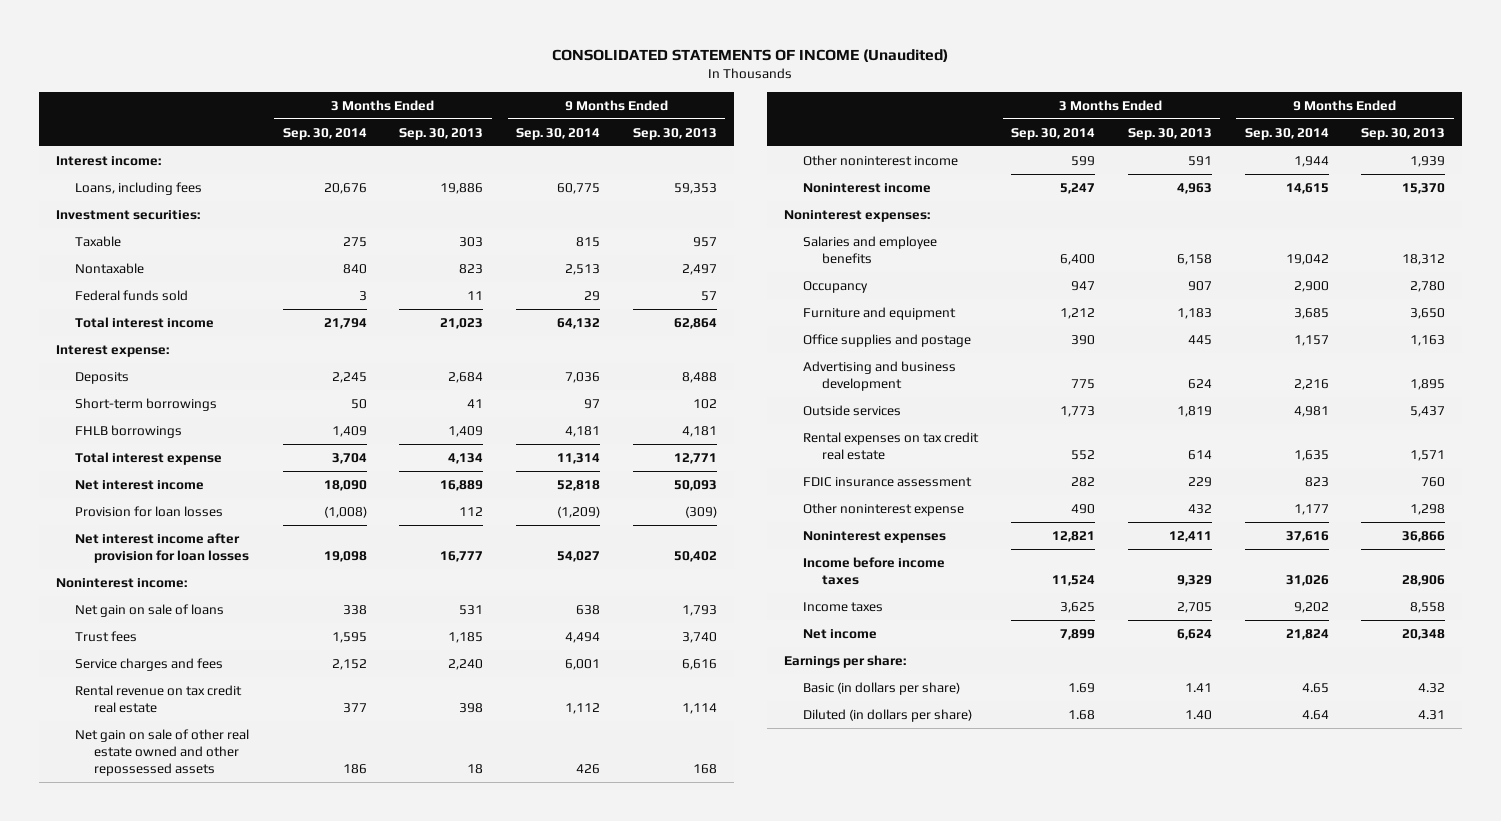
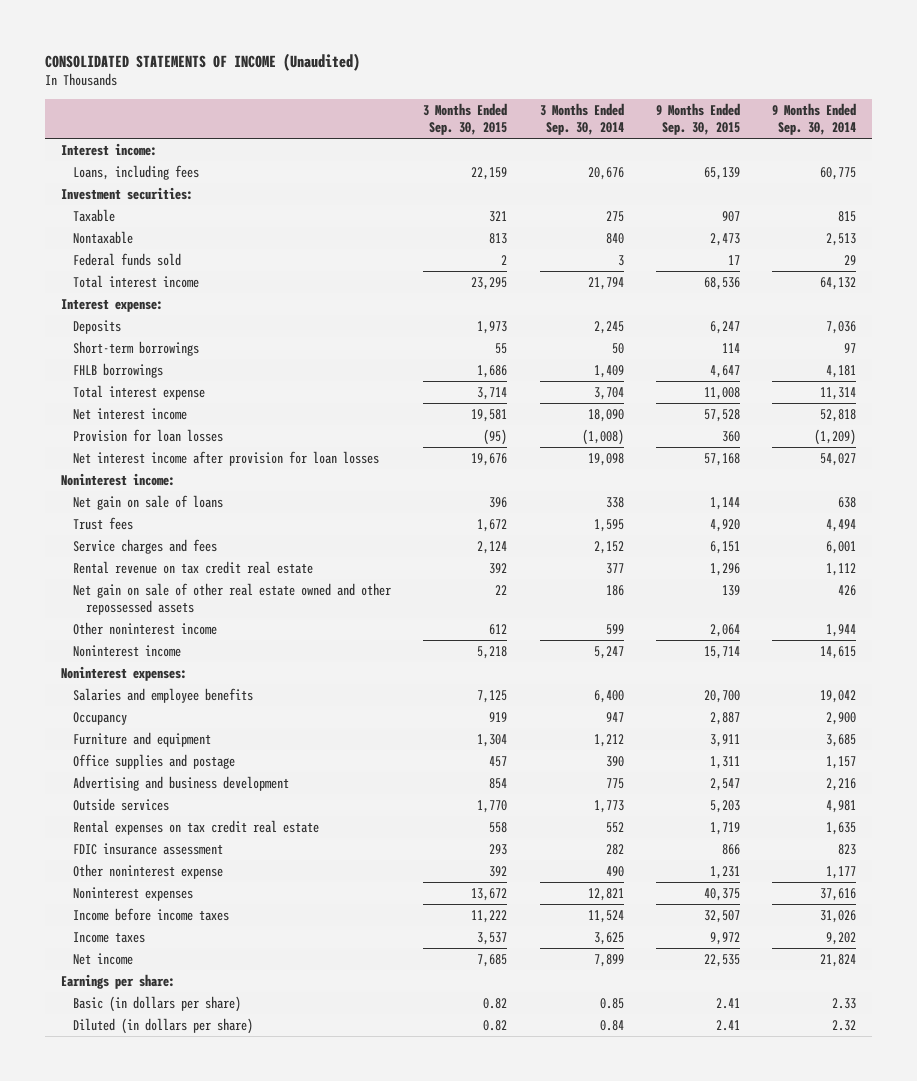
- | 3 Months Ended Sep. 30, 2014 | 3 Months Ended Sep. 30, 2013 | 9 Months Ended Sep. 30, 2014 | 9 Months Ended Sep. 30, 2013
+ | 3 Months Ended Sep. 30, 2015 | 3 Months Ended Sep. 30, 2014 | 9 Months Ended Sep. 30, 2015 | 9 Months Ended Sep. 30, 2014
- Basic (in dollars per share) | 1.69 | 1.41 | 4.65 | 4.32
- Diluted (in dollars per share) | 1.68 | 1.40 | 4.64 | 4.31
+ Basic (in dollars per share) | 0.82 | 0.85 | 2.41 | 2.33
+ Diluted (in dollars per share) | 0.82 | 0.84 | 2.41 | 2.32

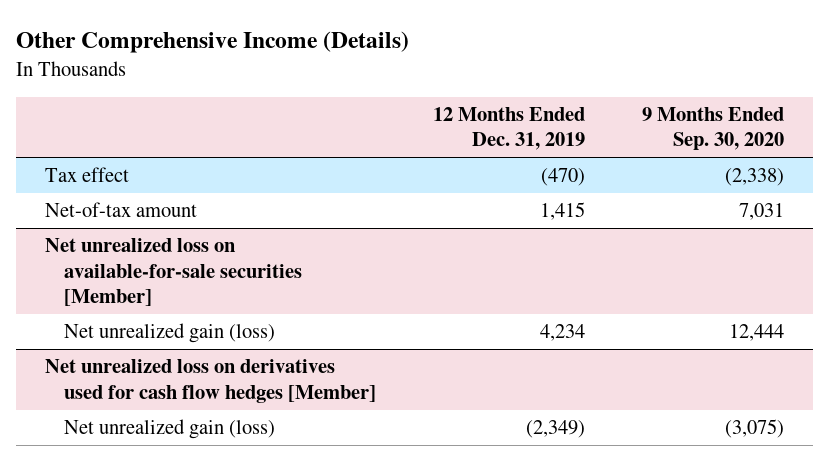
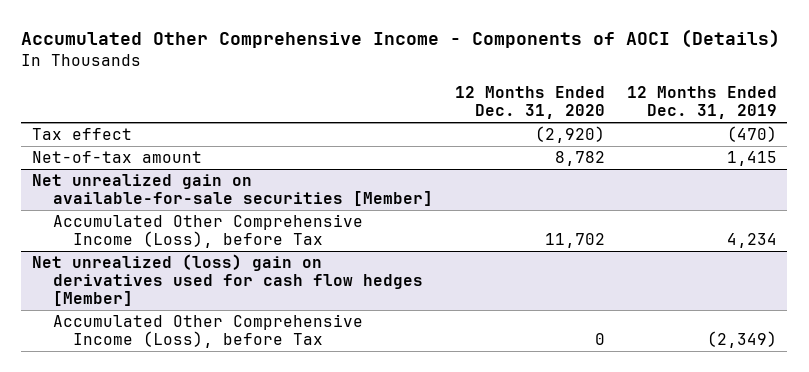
- Other Comprehensive Income (Details)
+ Accumulated Other Comprehensive Income - Components of AOCI (Details)
- | 12 Months Ended Dec. 31, 2019 | 9 Months Ended Sep. 30, 2020
+ | 12 Months Ended Dec. 31, 2020 | 12 Months Ended Dec. 31, 2019
- Net unrealized loss on available-for-sale securities [Member]
- Net unrealized gain (loss) | 4,234 | 12,444
- Net unrealized loss on derivatives used for cash flow hedges [Member]
- Net unrealized gain (loss) | (2,349) | (3,075)
+ Net unrealized gain on available-for-sale securities [Member]
+ Accumulated Other Comprehensive Income (Loss), before Tax | 11,702 | 4,234
+ Net unrealized (loss) gain on derivatives used for cash flow hedges [Member]
+ Accumulated Other Comprehensive Income (Loss), before Tax | 0 | (2,349)

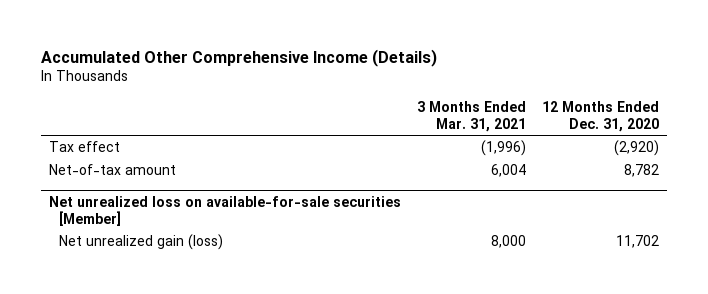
- Accumulated Other Comprehensive Income - Components of AOCI (Details)
+ Accumulated Other Comprehensive Income (Details)
- | 12 Months Ended Dec. 31, 2020 | 12 Months Ended Dec. 31, 2019
+ | 3 Months Ended Mar. 31, 2021 | 12 Months Ended Dec. 31, 2020
- Net unrealized gain on available-for-sale securities [Member]
- Accumulated Other Comprehensive Income (Loss), before Tax | 11,702 | 4,234
- Net unrealized (loss) gain on derivatives used for cash flow hedges [Member]
- Accumulated Other Comprehensive Income (Loss), before Tax | 0 | (2,349)
+ Net unrealized loss on available-for-sale securities [Member]
+ Net unrealized gain (loss) | 8,000 | 11,702

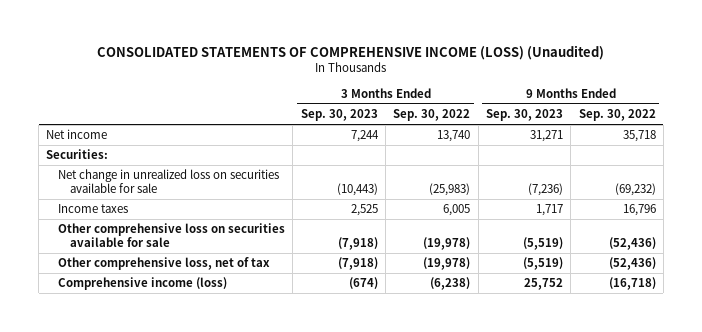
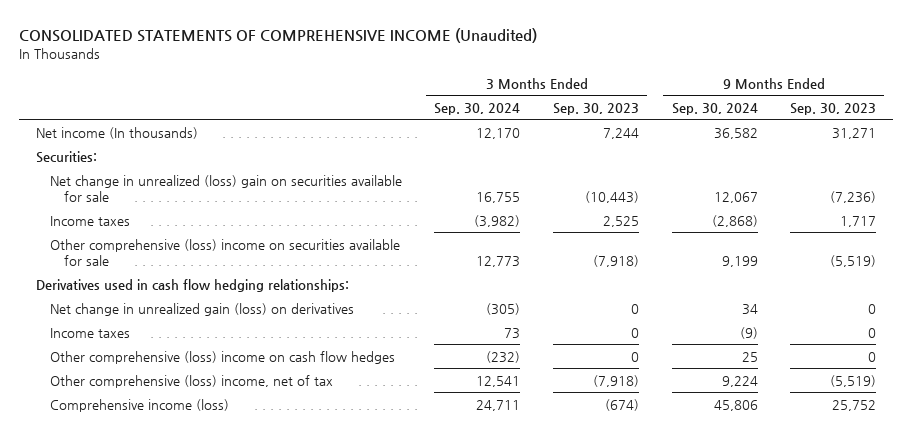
- CONSOLIDATED STATEMENTS OF COMPREHENSIVE INCOME (LOSS) (Unaudited)
+ CONSOLIDATED STATEMENTS OF COMPREHENSIVE INCOME (Unaudited)
- | 3 Months Ended Sep. 30, 2023 | 3 Months Ended Sep. 30, 2022 | 9 Months Ended Sep. 30, 2023 | 9 Months Ended Sep. 30, 2022
+ | 3 Months Ended Sep. 30, 2024 | 3 Months Ended Sep. 30, 2023 | 9 Months Ended Sep. 30, 2024 | 9 Months Ended Sep. 30, 2023
- Net income | 7,244 | 13,740 | 31,271 | 35,718
+ Net income (In thousands) | 12,170 | 7,244 | 36,582 | 31,271
- Net change in unrealized loss on securities available for sale | (10,443) | (25,983) | (7,236) | (69,232)
+ Net change in unrealized (loss) gain on securities available for sale | 16,755 | (10,443) | 12,067 | (7,236)
- Other comprehensive loss on securities available for sale | (7,918) | (19,978) | (5,519) | (52,436)
- Other comprehensive loss, net of tax | (7,918) | (19,978) | (5,519) | (52,436)
+ Other comprehensive (loss) income on securities available for sale | 12,773 | (7,918) | 9,199 | (5,519)
+ Derivatives used in cash flow hedging relationships:
+ Net change in unrealized gain (loss) on derivatives | (305) | 0 | 34 | 0
+ Income taxes | 73 | 0 | (9) | 0
+ Other comprehensive (loss) income on cash flow hedges | (232) | 0 | 25 | 0
+ Other comprehensive (loss) income, net of tax | 12,541 | (7,918) | 9,224 | (5,519)

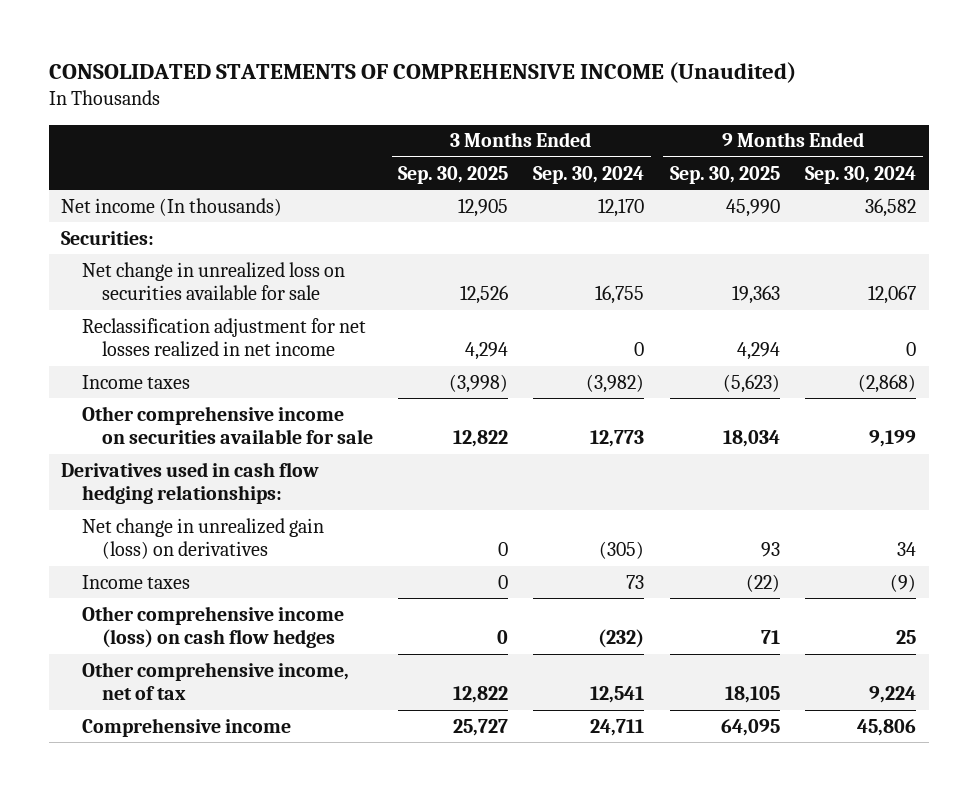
- | 3 Months Ended Sep. 30, 2024 | 3 Months Ended Sep. 30, 2023 | 9 Months Ended Sep. 30, 2024 | 9 Months Ended Sep. 30, 2023
+ | 3 Months Ended Sep. 30, 2025 | 3 Months Ended Sep. 30, 2024 | 9 Months Ended Sep. 30, 2025 | 9 Months Ended Sep. 30, 2024
- Net change in unrealized (loss) gain on securities available for sale | 16,755 | (10,443) | 12,067 | (7,236)
+ Net change in unrealized loss on securities available for sale | 12,526 | 16,755 | 19,363 | 12,067
+ Reclassification adjustment for net losses realized in net income | 4,294 | 0 | 4,294 | 0
- Other comprehensive (loss) income on securities available for sale | 12,773 | (7,918) | 9,199 | (5,519)
+ Other comprehensive income on securities available for sale | 12,822 | 12,773 | 18,034 | 9,199
- Other comprehensive (loss) income on cash flow hedges | (232) | 0 | 25 | 0
- Other comprehensive (loss) income, net of tax | 12,541 | (7,918) | 9,224 | (5,519)
- Comprehensive income (loss) | 24,711 | (674) | 45,806 | 25,752
+ Other comprehensive income (loss) on cash flow hedges | 0 | (232) | 71 | 25
+ Other comprehensive income, net of tax | 12,822 | 12,541 | 18,105 | 9,224
+ Comprehensive income | 25,727 | 24,711 | 64,095 | 45,806

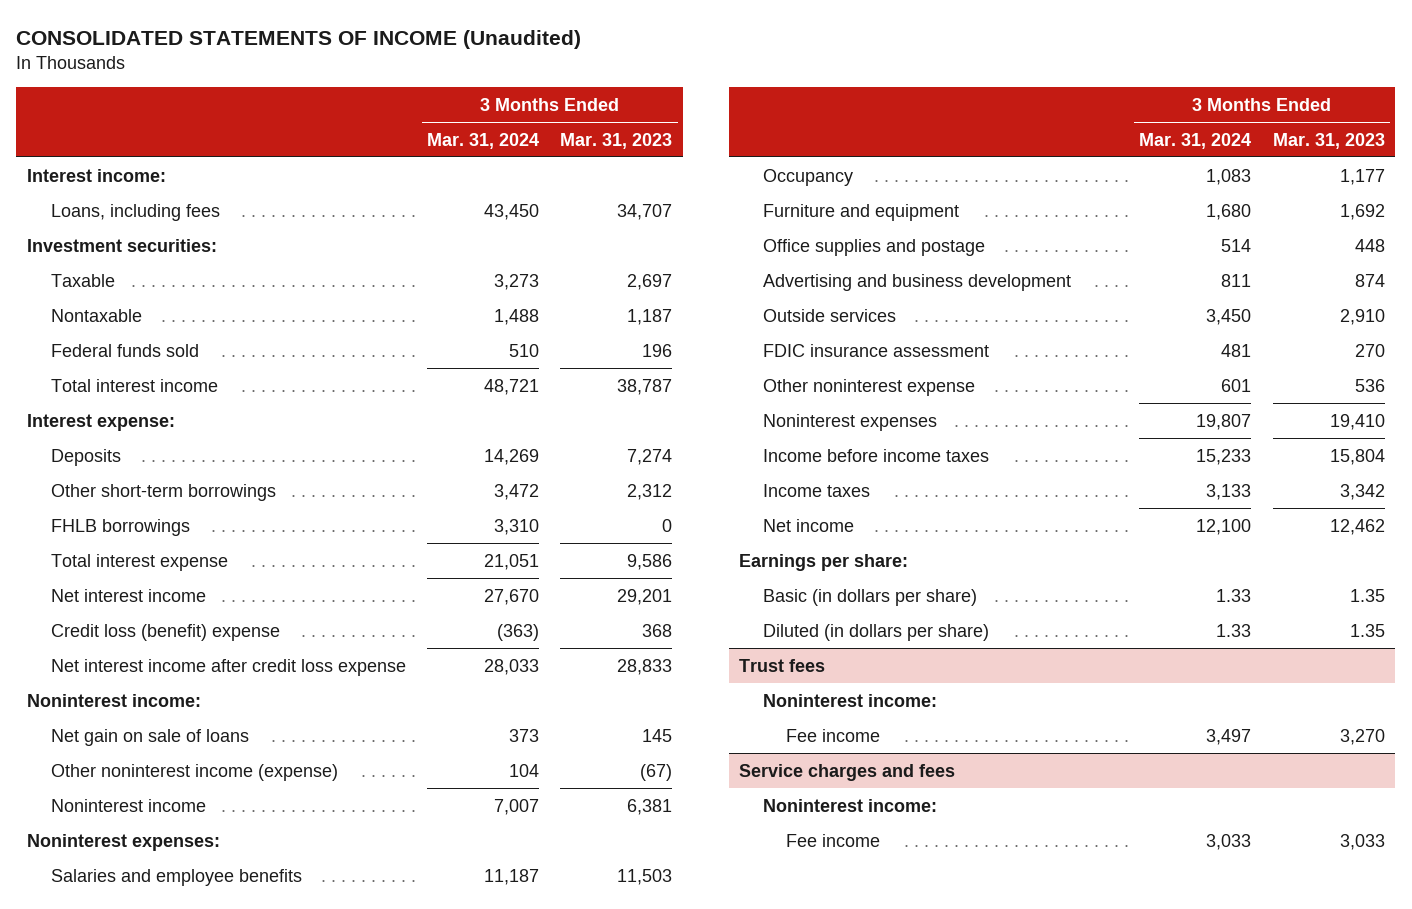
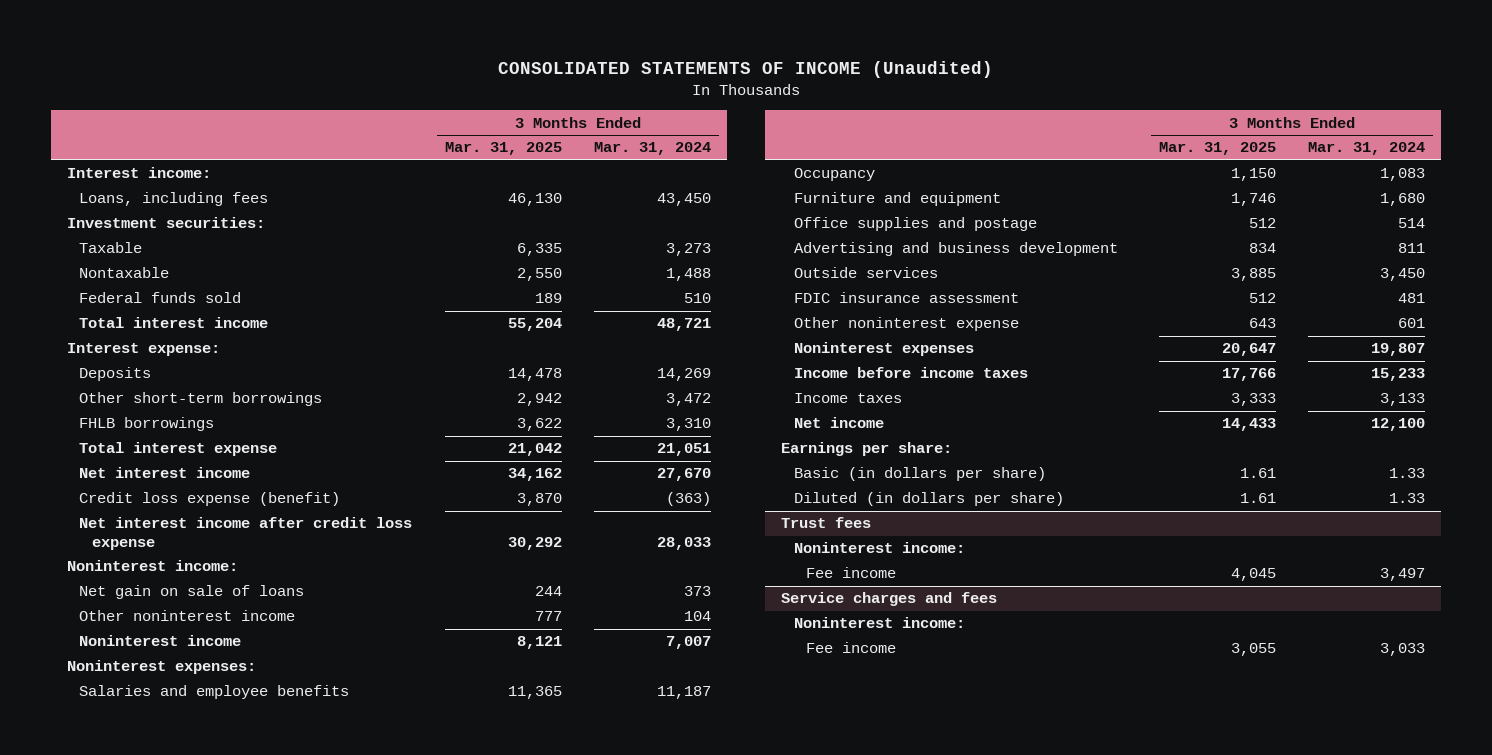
- | 3 Months Ended Mar. 31, 2024 | 3 Months Ended Mar. 31, 2023
+ | 3 Months Ended Mar. 31, 2025 | 3 Months Ended Mar. 31, 2024
- Credit loss (benefit) expense | (363) | 368
+ Credit loss expense (benefit) | 3,870 | (363)
- Other noninterest income (expense) | 104 | (67)
+ Other noninterest income | 777 | 104

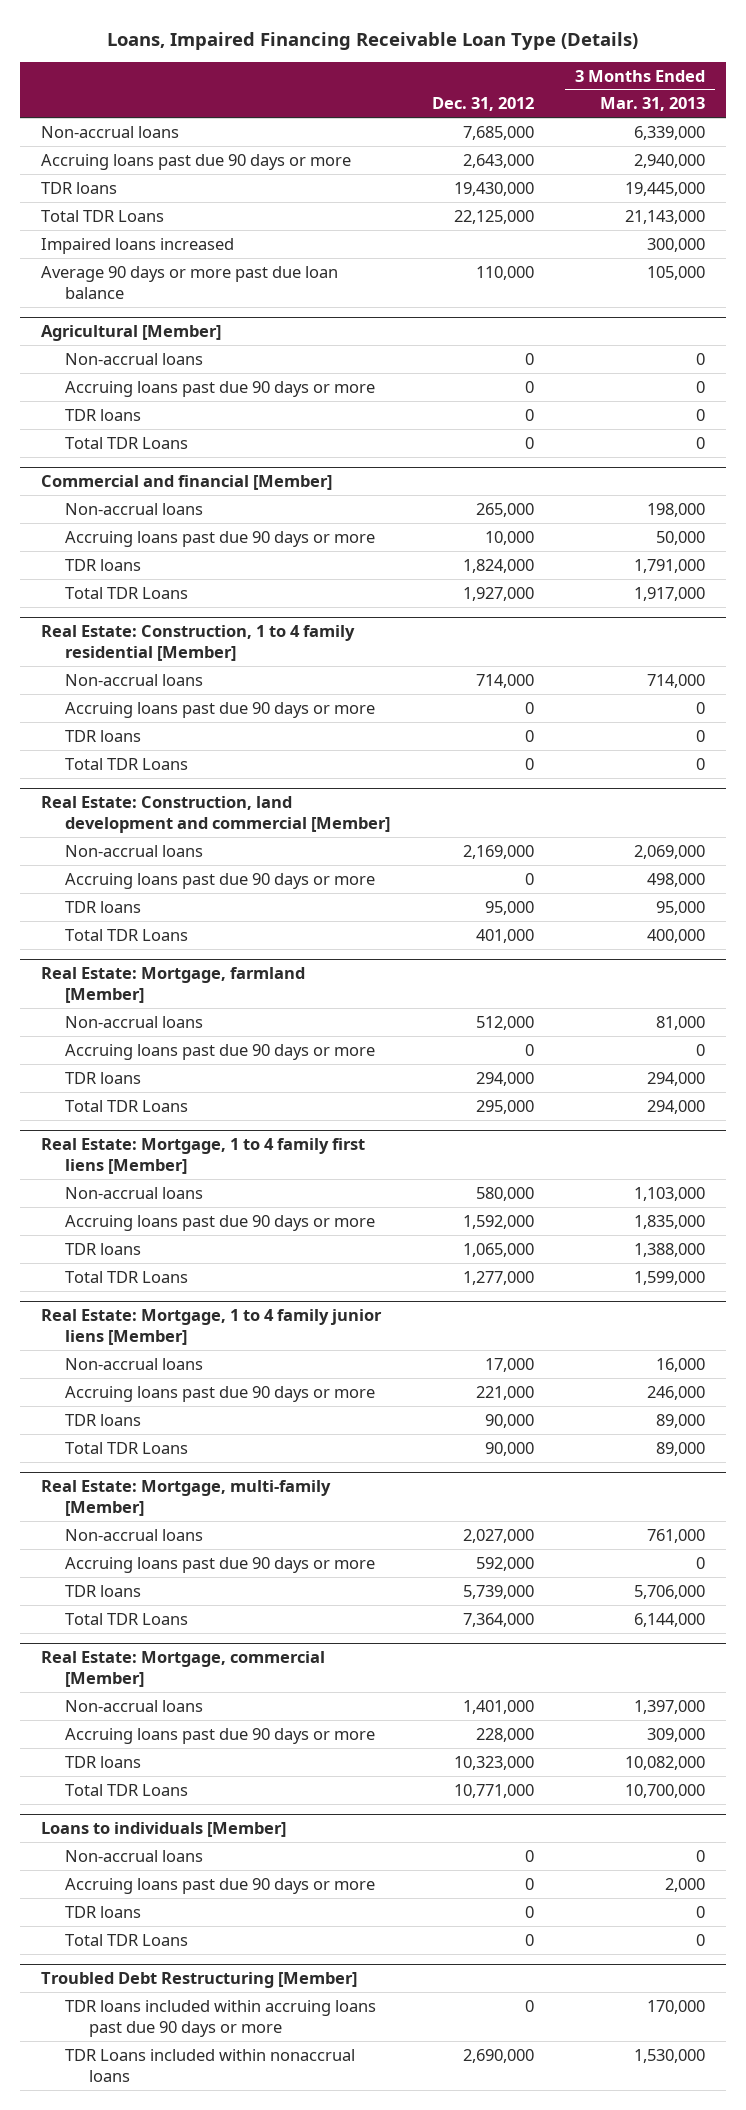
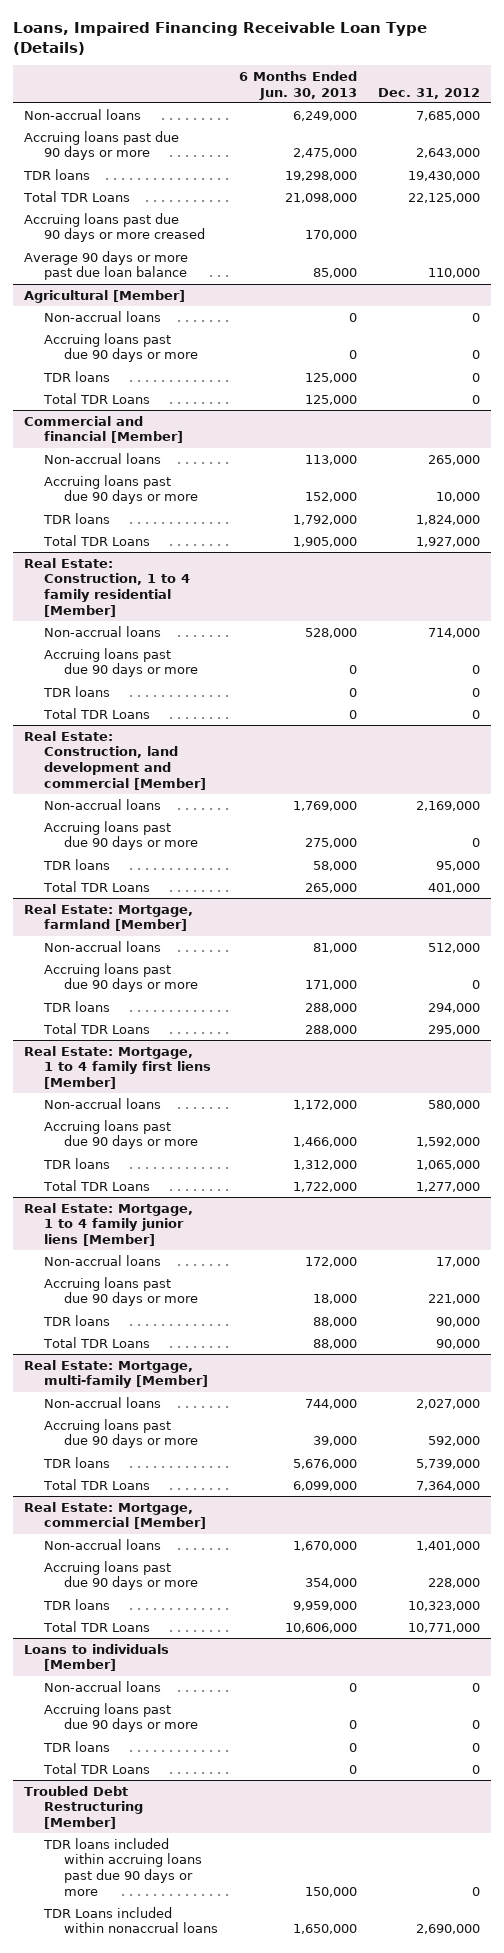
- | Dec. 31, 2012 | 3 Months Ended Mar. 31, 2013
+ | 6 Months Ended Jun. 30, 2013 | Dec. 31, 2012
- Impaired loans increased | | 300,000
+ Accruing loans past due 90 days or more creased | 170,000 |

